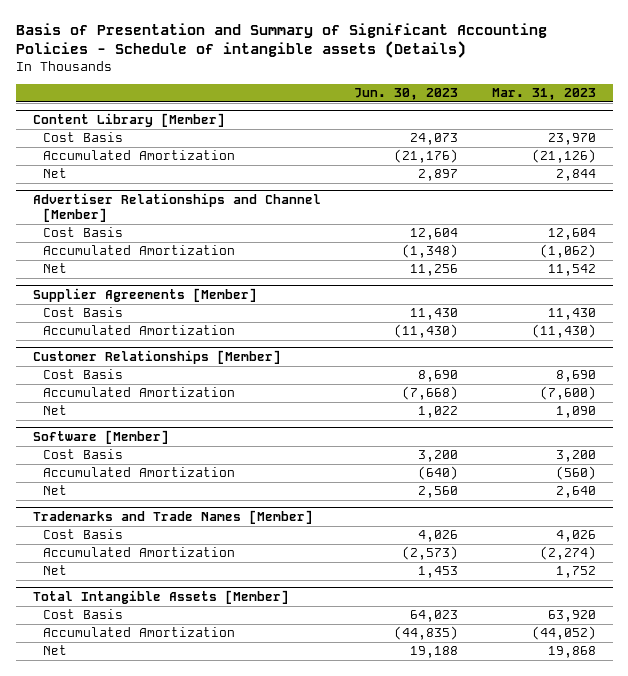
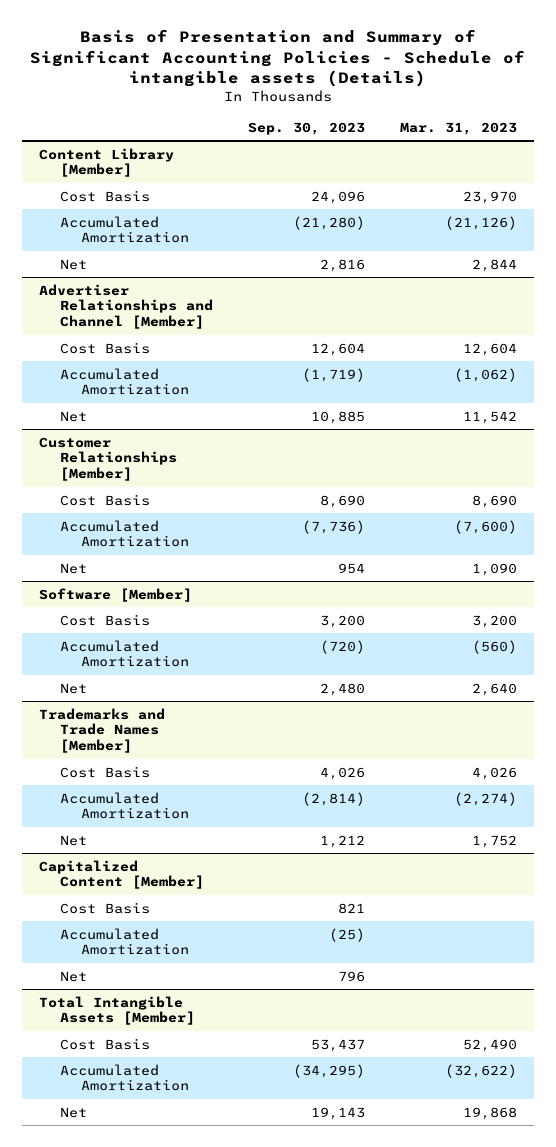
- | Jun. 30, 2023 | Mar. 31, 2023
+ | Sep. 30, 2023 | Mar. 31, 2023
- Supplier Agreements [Member]
- Cost Basis | 11,430 | 11,430
- Accumulated Amortization | (11,430) | (11,430)
+ Capitalized Content [Member]
+ Cost Basis | 821 |
+ Accumulated Amortization | (25) |
+ Net | 796 |
@ Total Intangible Assets [Member]
- Cost Basis | 64,023 | 63,920
- Accumulated Amortization | (44,835) | (44,052)
+ Cost Basis | 53,437 | 52,490
+ Accumulated Amortization | (34,295) | (32,622)

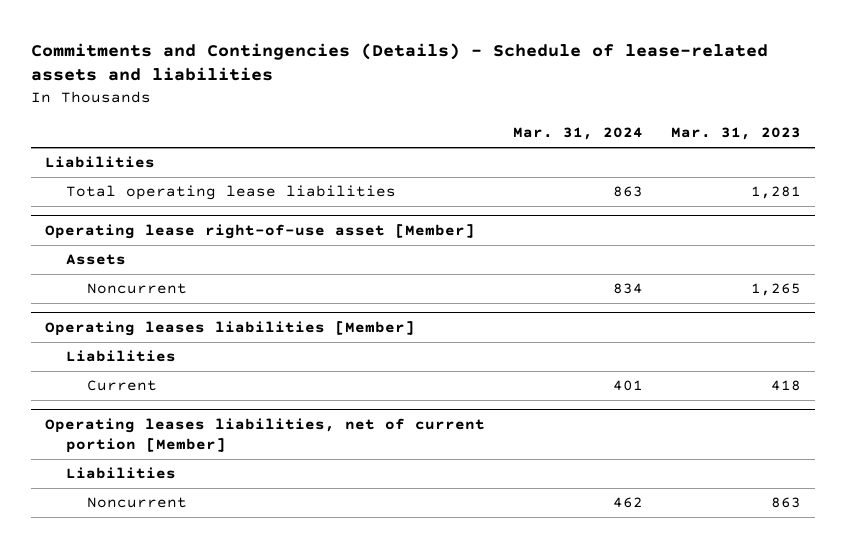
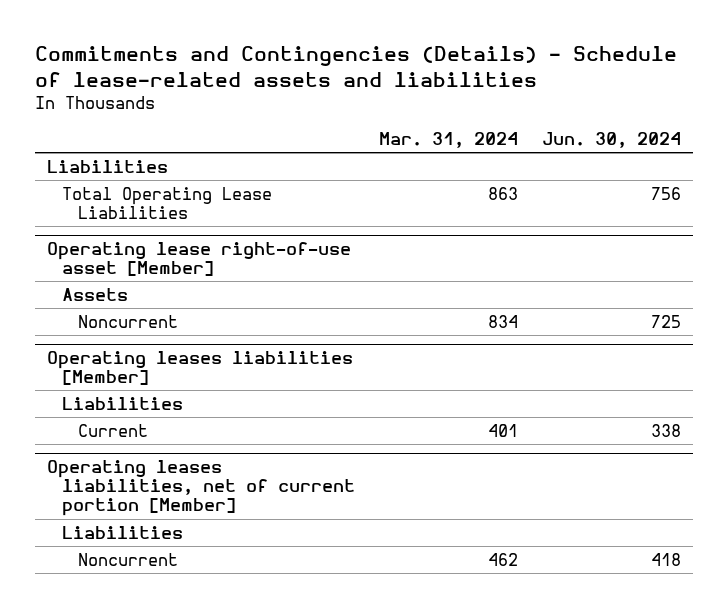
- | Mar. 31, 2024 | Mar. 31, 2023
+ | Mar. 31, 2024 | Jun. 30, 2024
- Total operating lease liabilities | 863 | 1,281
+ Total Operating Lease Liabilities | 863 | 756

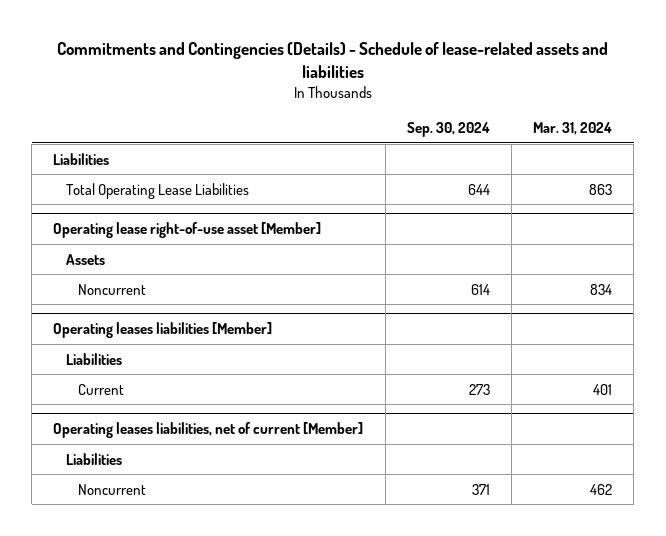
- | Mar. 31, 2024 | Jun. 30, 2024
+ | Sep. 30, 2024 | Mar. 31, 2024
- Operating leases liabilities, net of current portion [Member]
+ Operating leases liabilities, net of current [Member]

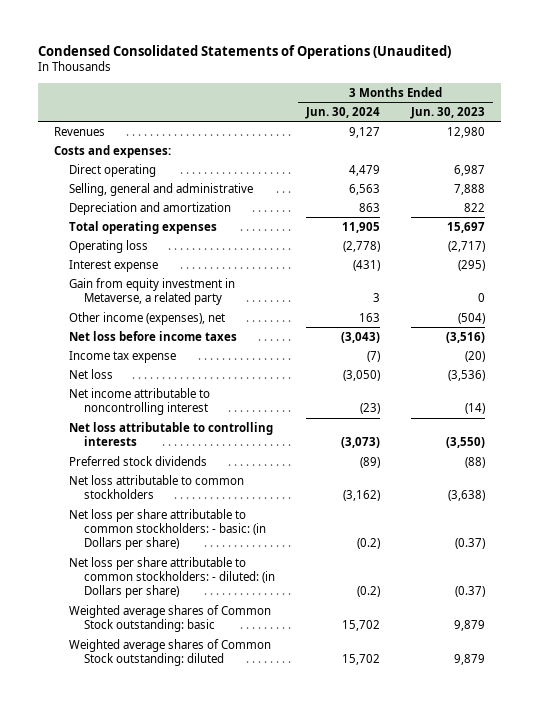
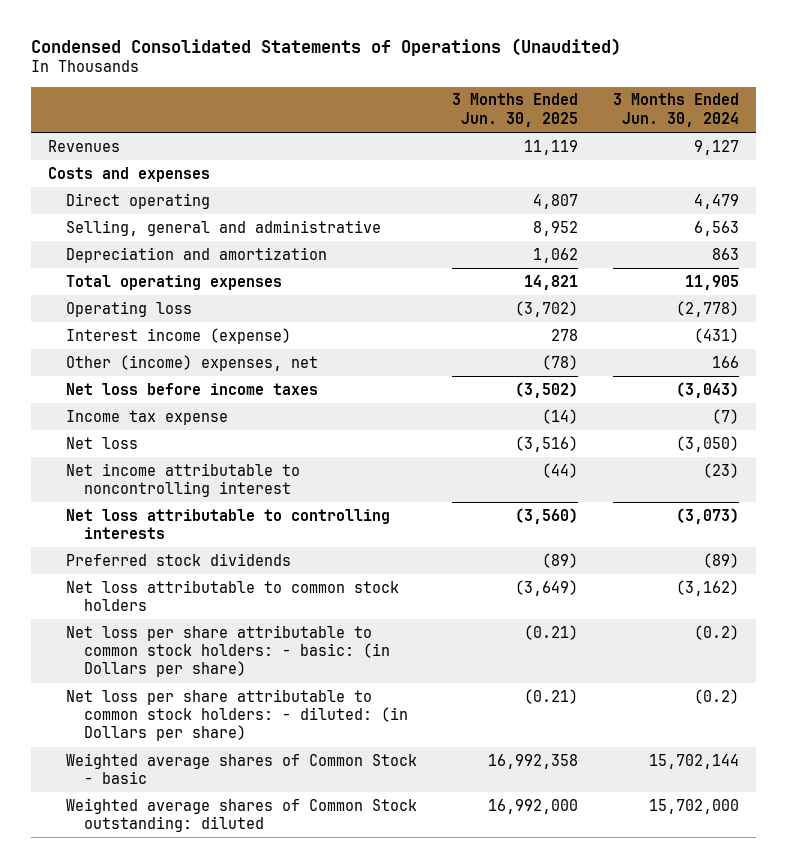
- | 3 Months Ended Jun. 30, 2024 | 3 Months Ended Jun. 30, 2023
+ | 3 Months Ended Jun. 30, 2025 | 3 Months Ended Jun. 30, 2024
- Costs and expenses:
+ Costs and expenses
- Interest expense | (431) | (295)
- Gain from equity investment in Metaverse, a related party | 3 | 0
- Other income (expenses), net | 163 | (504)
+ Interest income (expense) | 278 | (431)
+ Other (income) expenses, net | (78) | 166
- Net loss attributable to common stockholders | (3,162) | (3,638)
- Net loss per share attributable to common stockholders: - basic: (in Dollars per share) | (0.2) | (0.37)
- Net loss per share attributable to common stockholders: - diluted: (in Dollars per share) | (0.2) | (0.37)
- Weighted average shares of Common Stock outstanding: basic | 15,702 | 9,879
- Weighted average shares of Common Stock outstanding: diluted | 15,702 | 9,879
+ Net loss attributable to common stock holders | (3,649) | (3,162)
+ Net loss per share attributable to common stock holders: - basic: (in Dollars per share) | (0.21) | (0.2)
+ Net loss per share attributable to common stock holders: - diluted: (in Dollars per share) | (0.21) | (0.2)
+ Weighted average shares of Common Stock - basic | 16,992,358 | 15,702,144
+ Weighted average shares of Common Stock outstanding: diluted | 16,992,000 | 15,702,000

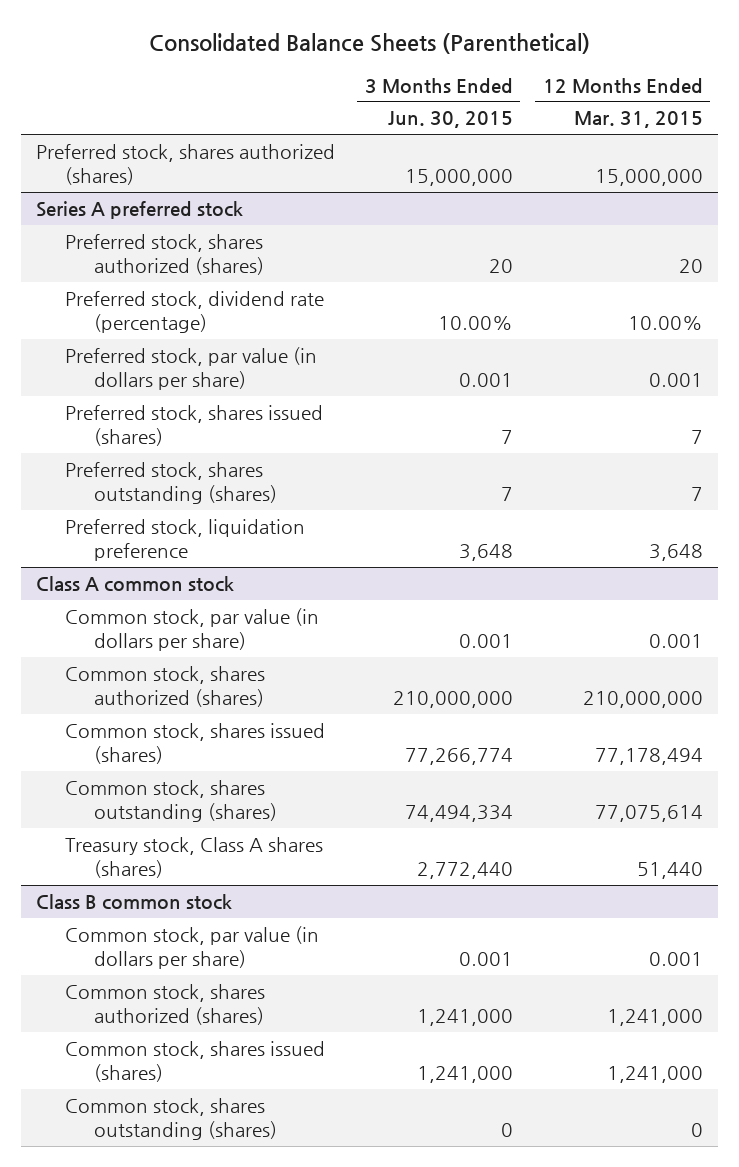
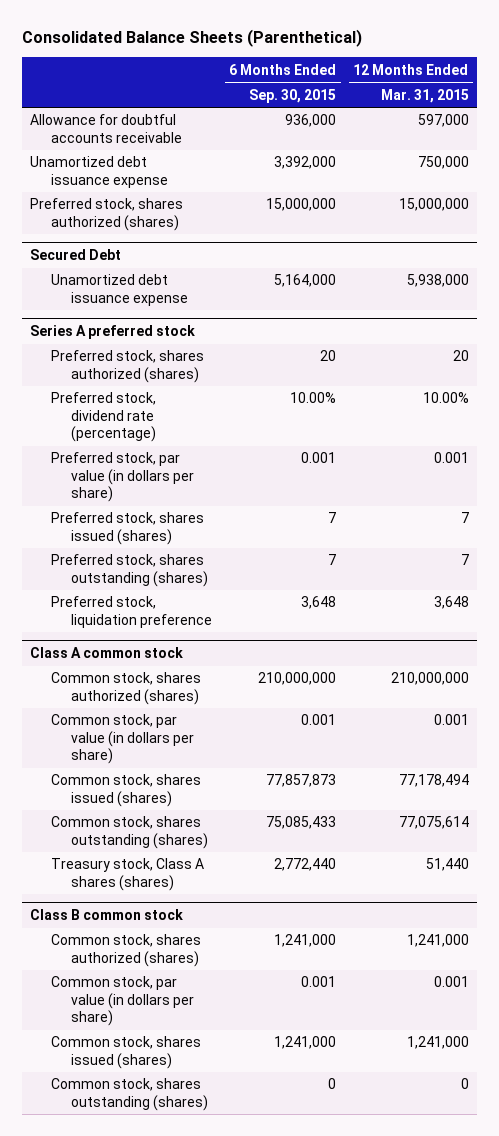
- | 3 Months Ended Jun. 30, 2015 | 12 Months Ended Mar. 31, 2015
+ | 6 Months Ended Sep. 30, 2015 | 12 Months Ended Mar. 31, 2015
+ Allowance for doubtful accounts receivable | 936,000 | 597,000
+ Unamortized debt issuance expense | 3,392,000 | 750,000
+ Secured Debt
+ Unamortized debt issuance expense | 5,164,000 | 5,938,000
@ Class A common stock
moved down: Common stock, par value (in dollars per share) | 0.001 | 0.001
@ Class B common stock
moved down: Common stock, par value (in dollars per share) | 0.001 | 0.001

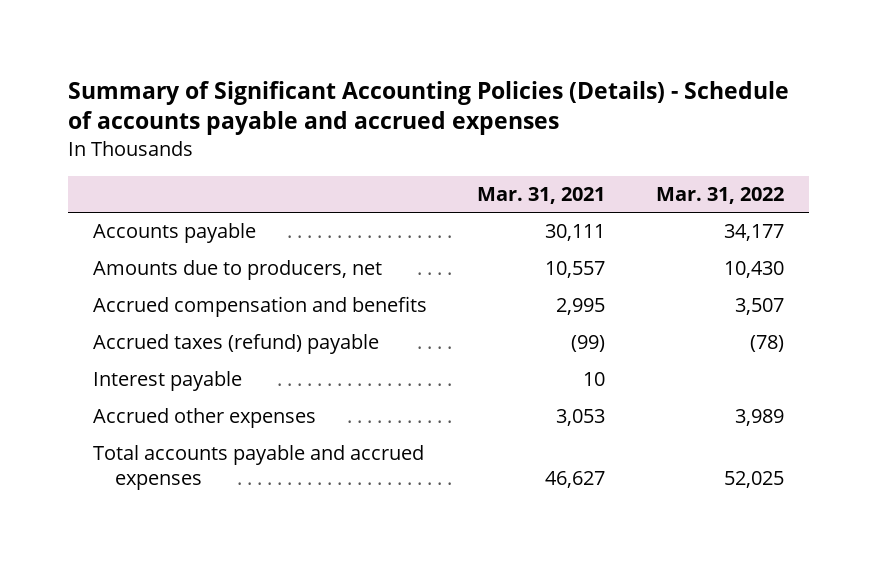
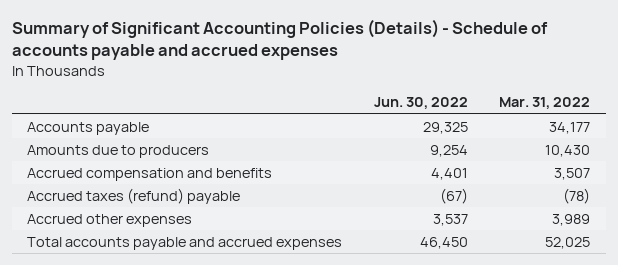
- | Mar. 31, 2021 | Mar. 31, 2022
+ | Jun. 30, 2022 | Mar. 31, 2022
- Amounts due to producers, net | 10,557 | 10,430
+ Amounts due to producers | 9,254 | 10,430
- Interest payable | 10 |

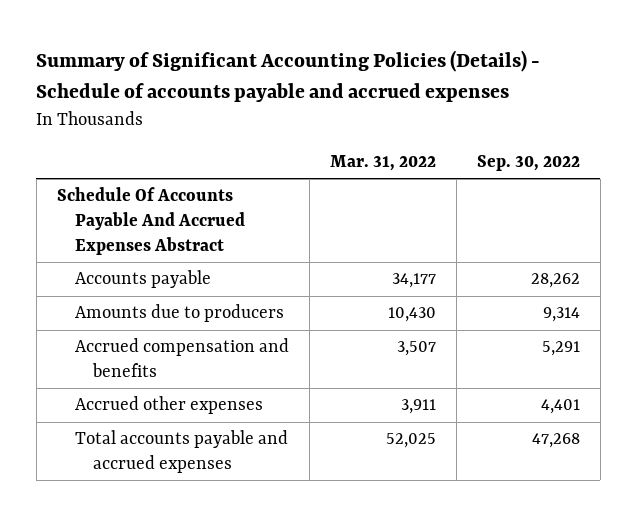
- | Jun. 30, 2022 | Mar. 31, 2022
+ | Mar. 31, 2022 | Sep. 30, 2022
+ Schedule Of Accounts Payable And Accrued Expenses Abstract
- Accrued taxes (refund) payable | (67) | (78)
- Accrued other expenses | 3,537 | 3,989
+ Accrued other expenses | 3,911 | 4,401

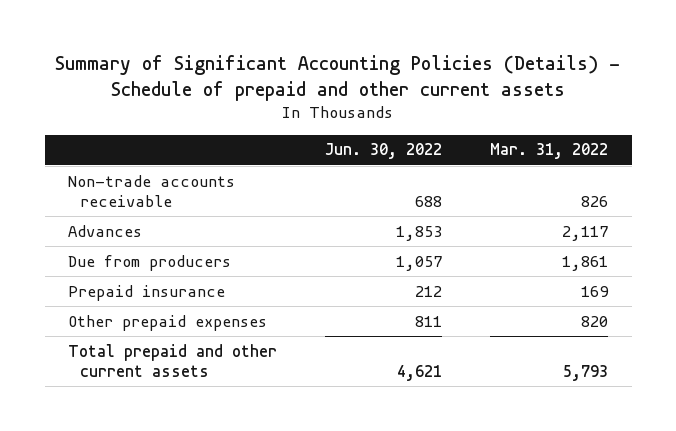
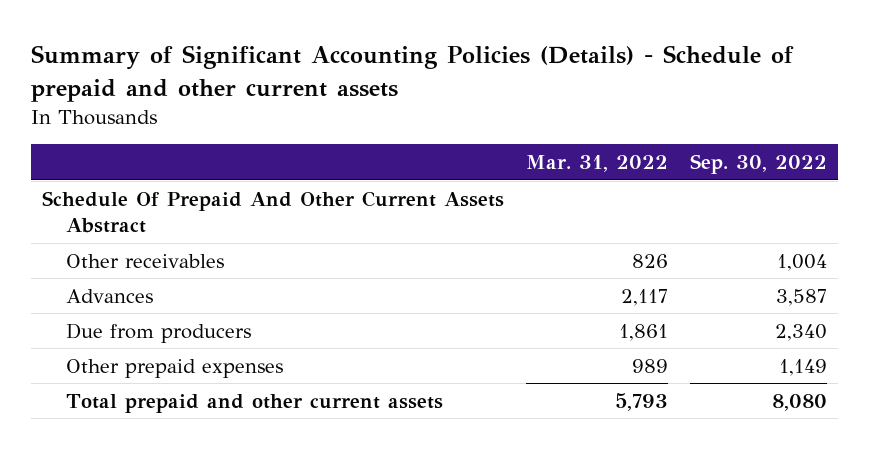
- | Jun. 30, 2022 | Mar. 31, 2022
+ | Mar. 31, 2022 | Sep. 30, 2022
- Non-trade accounts receivable | 688 | 826
+ Schedule Of Prepaid And Other Current Assets Abstract
+ Other receivables | 826 | 1,004
- Prepaid insurance | 212 | 169
- Other prepaid expenses | 811 | 820
+ Other prepaid expenses | 989 | 1,149

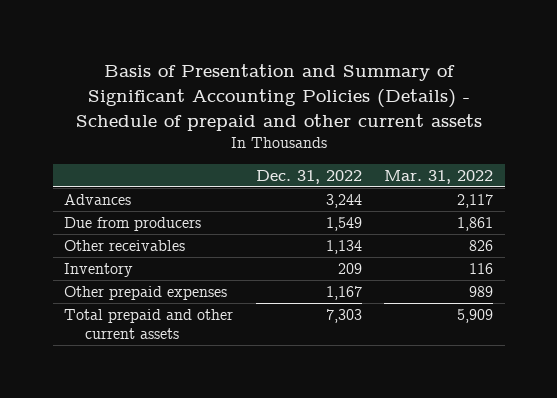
- Summary of Significant Accounting Policies (Details) - Schedule of prepaid and other current assets
+ Basis of Presentation and Summary of Significant Accounting Policies (Details) - Schedule of prepaid and other current assets
- | Mar. 31, 2022 | Sep. 30, 2022
+ | Dec. 31, 2022 | Mar. 31, 2022
- Schedule Of Prepaid And Other Current Assets Abstract
moved down: Other receivables | 1,134 | 826
+ Inventory | 209 | 116
- Total prepaid and other current assets | 5,793 | 8,080
+ Total prepaid and other current assets | 7,303 | 5,909

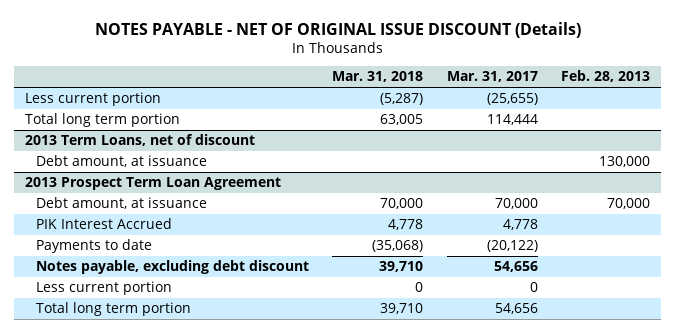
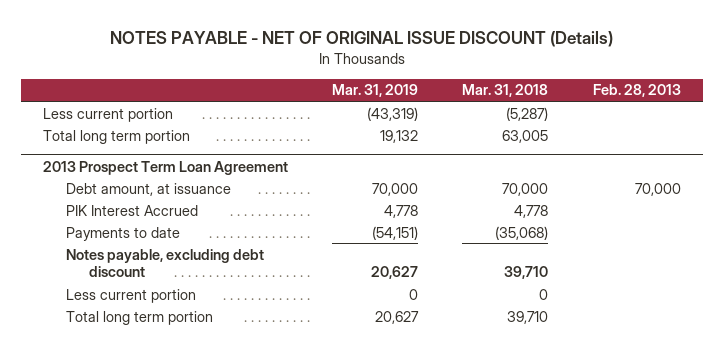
- | Mar. 31, 2018 | Mar. 31, 2017 | Feb. 28, 2013
+ | Mar. 31, 2019 | Mar. 31, 2018 | Feb. 28, 2013
- 2013 Term Loans, net of discount
- Debt amount, at issuance | | | 130,000

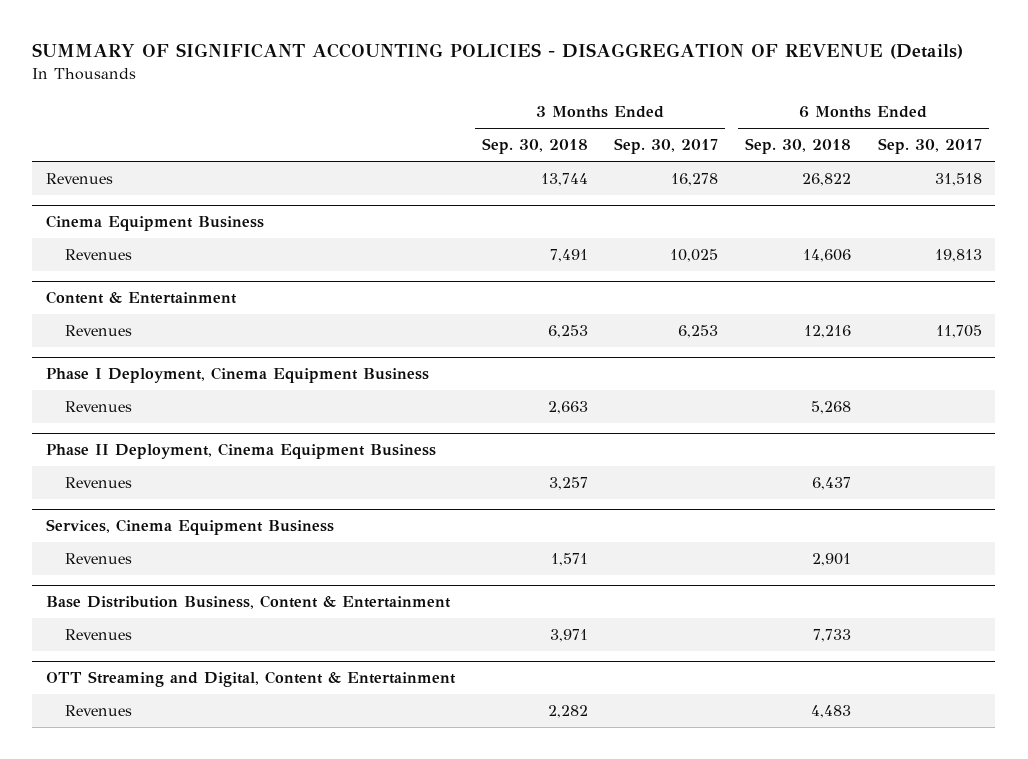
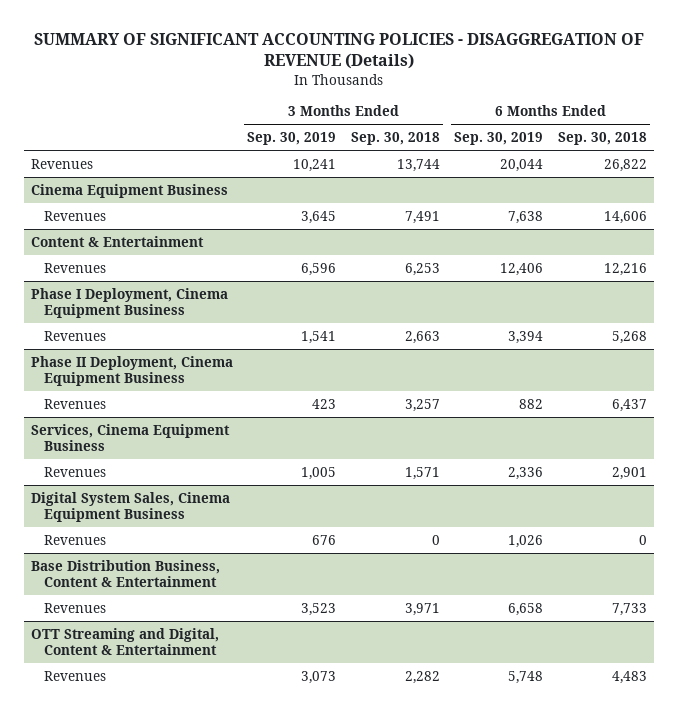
- | 3 Months Ended Sep. 30, 2018 | 3 Months Ended Sep. 30, 2017 | 6 Months Ended Sep. 30, 2018 | 6 Months Ended Sep. 30, 2017
+ | 3 Months Ended Sep. 30, 2019 | 3 Months Ended Sep. 30, 2018 | 6 Months Ended Sep. 30, 2019 | 6 Months Ended Sep. 30, 2018
+ Digital System Sales, Cinema Equipment Business
+ Revenues | 676 | 0 | 1,026 | 0

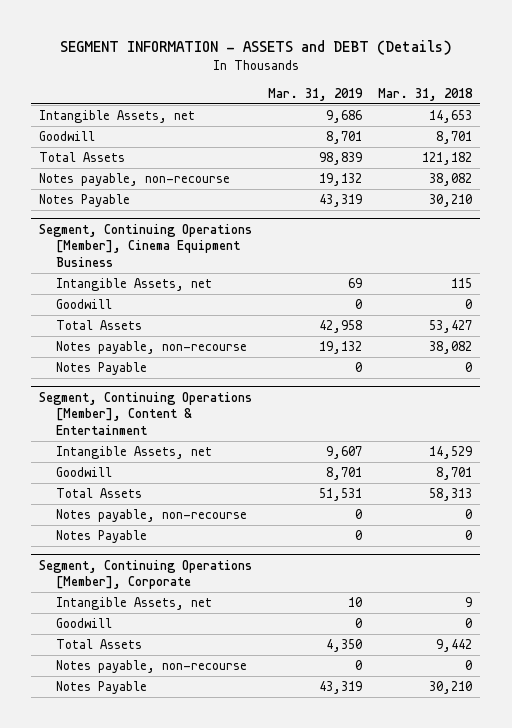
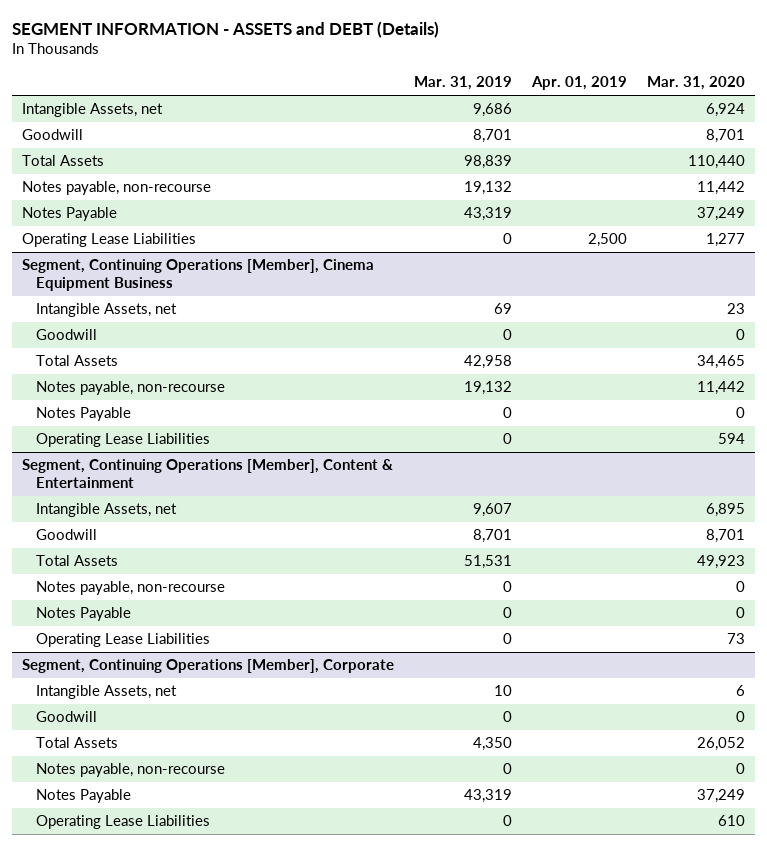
- | Mar. 31, 2019 | Mar. 31, 2018
+ | Mar. 31, 2019 | Apr. 01, 2019 | Mar. 31, 2020
+ Operating Lease Liabilities | 0 | 2,500 | 1,277
@ Segment, Continuing Operations [Member], Cinema Equipment Business
+ Operating Lease Liabilities | 0 | | 594
@ Segment, Continuing Operations [Member], Content & Entertainment
+ Operating Lease Liabilities | 0 | | 73
@ Segment, Continuing Operations [Member], Corporate
+ Operating Lease Liabilities | 0 | | 610

